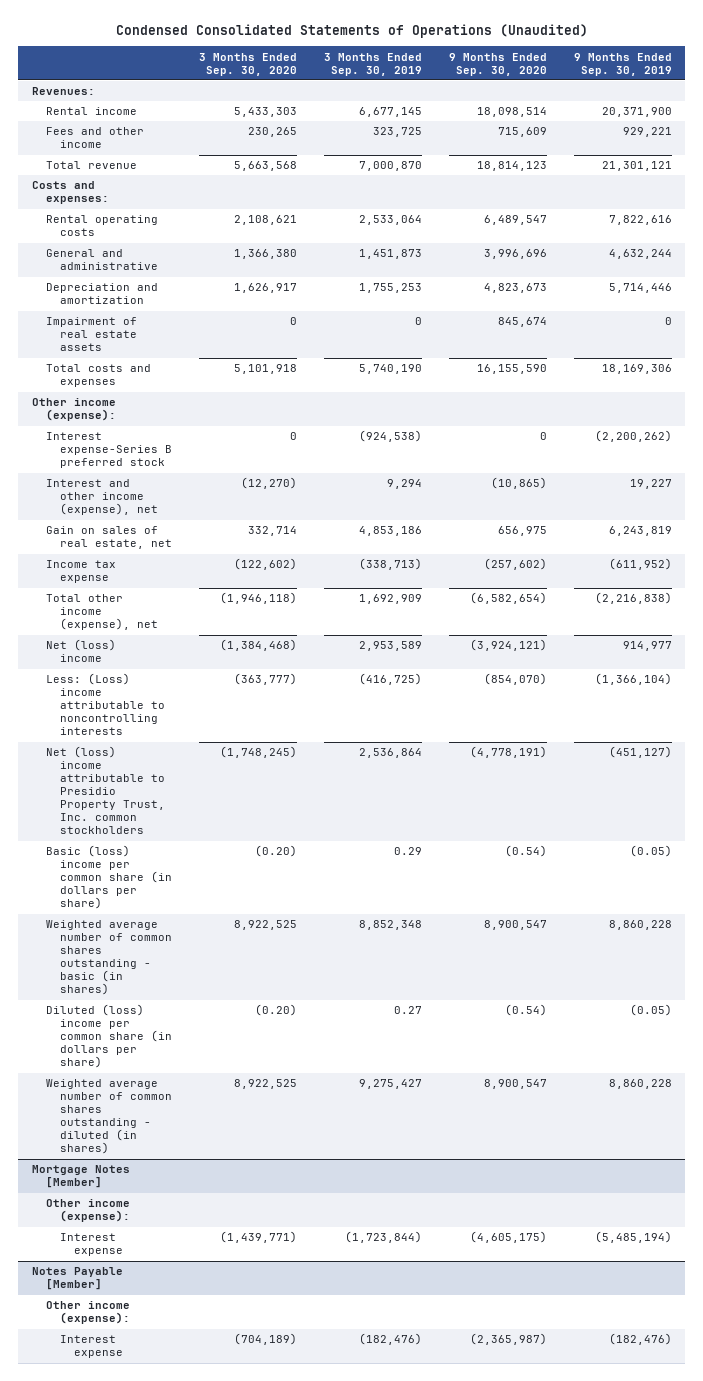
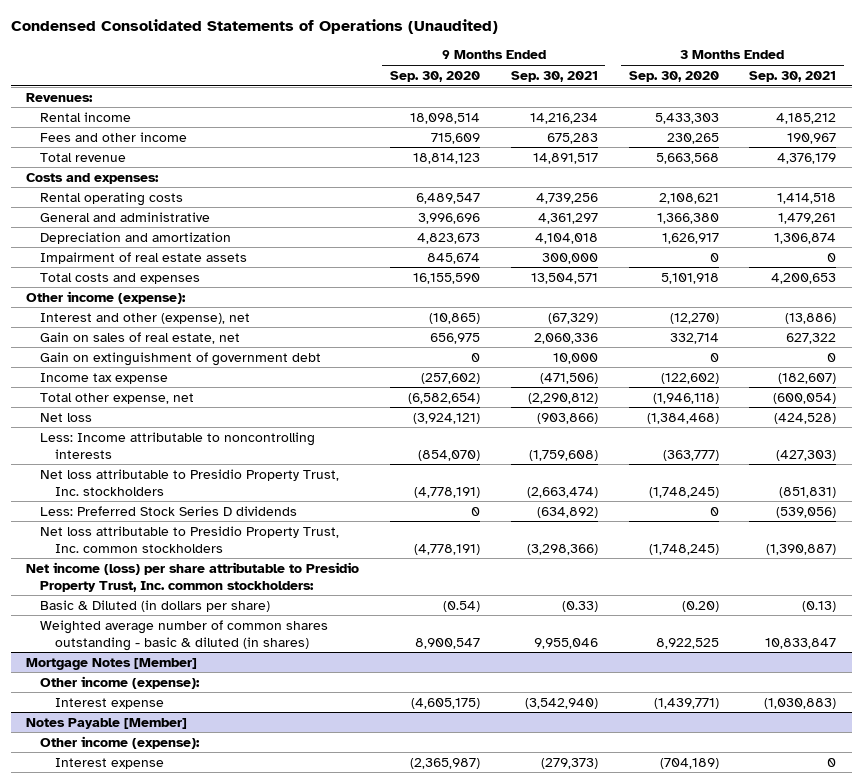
- | 3 Months Ended Sep. 30, 2020 | 3 Months Ended Sep. 30, 2019 | 9 Months Ended Sep. 30, 2020 | 9 Months Ended Sep. 30, 2019
+ | 9 Months Ended Sep. 30, 2020 | 9 Months Ended Sep. 30, 2021 | 3 Months Ended Sep. 30, 2020 | 3 Months Ended Sep. 30, 2021
- Interest expense-Series B preferred stock | 0 | (924,538) | 0 | (2,200,262)
- Interest and other income (expense), net | (12,270) | 9,294 | (10,865) | 19,227
+ Interest and other (expense), net | (10,865) | (67,329) | (12,270) | (13,886)
+ Gain on extinguishment of government debt | 0 | 10,000 | 0 | 0
- Total other income (expense), net | (1,946,118) | 1,692,909 | (6,582,654) | (2,216,838)
- Net (loss) income | (1,384,468) | 2,953,589 | (3,924,121) | 914,977
- Less: (Loss) income attributable to noncontrolling interests | (363,777) | (416,725) | (854,070) | (1,366,104)
- Net (loss) income attributable to Presidio Property Trust, Inc. common stockholders | (1,748,245) | 2,536,864 | (4,778,191) | (451,127)
- Basic (loss) income per common share (in dollars per share) | (0.20) | 0.29 | (0.54) | (0.05)
- Weighted average number of common shares outstanding - basic (in shares) | 8,922,525 | 8,852,348 | 8,900,547 | 8,860,228
- Diluted (loss) income per common share (in dollars per share) | (0.20) | 0.27 | (0.54) | (0.05)
- Weighted average number of common shares outstanding - diluted (in shares) | 8,922,525 | 9,275,427 | 8,900,547 | 8,860,228
+ Total other expense, net | (6,582,654) | (2,290,812) | (1,946,118) | (600,054)
+ Net loss | (3,924,121) | (903,866) | (1,384,468) | (424,528)
+ Less: Income attributable to noncontrolling interests | (854,070) | (1,759,608) | (363,777) | (427,303)
+ Net loss attributable to Presidio Property Trust, Inc. stockholders | (4,778,191) | (2,663,474) | (1,748,245) | (851,831)
+ Less: Preferred Stock Series D dividends | 0 | (634,892) | 0 | (539,056)
+ Net loss attributable to Presidio Property Trust, Inc. common stockholders | (4,778,191) | (3,298,366) | (1,748,245) | (1,390,887)
+ Net income (loss) per share attributable to Presidio Property Trust, Inc. common stockholders:
+ Basic & Diluted (in dollars per share) | (0.54) | (0.33) | (0.20) | (0.13)
+ Weighted average number of common shares outstanding - basic & diluted (in shares) | 8,900,547 | 9,955,046 | 8,922,525 | 10,833,847

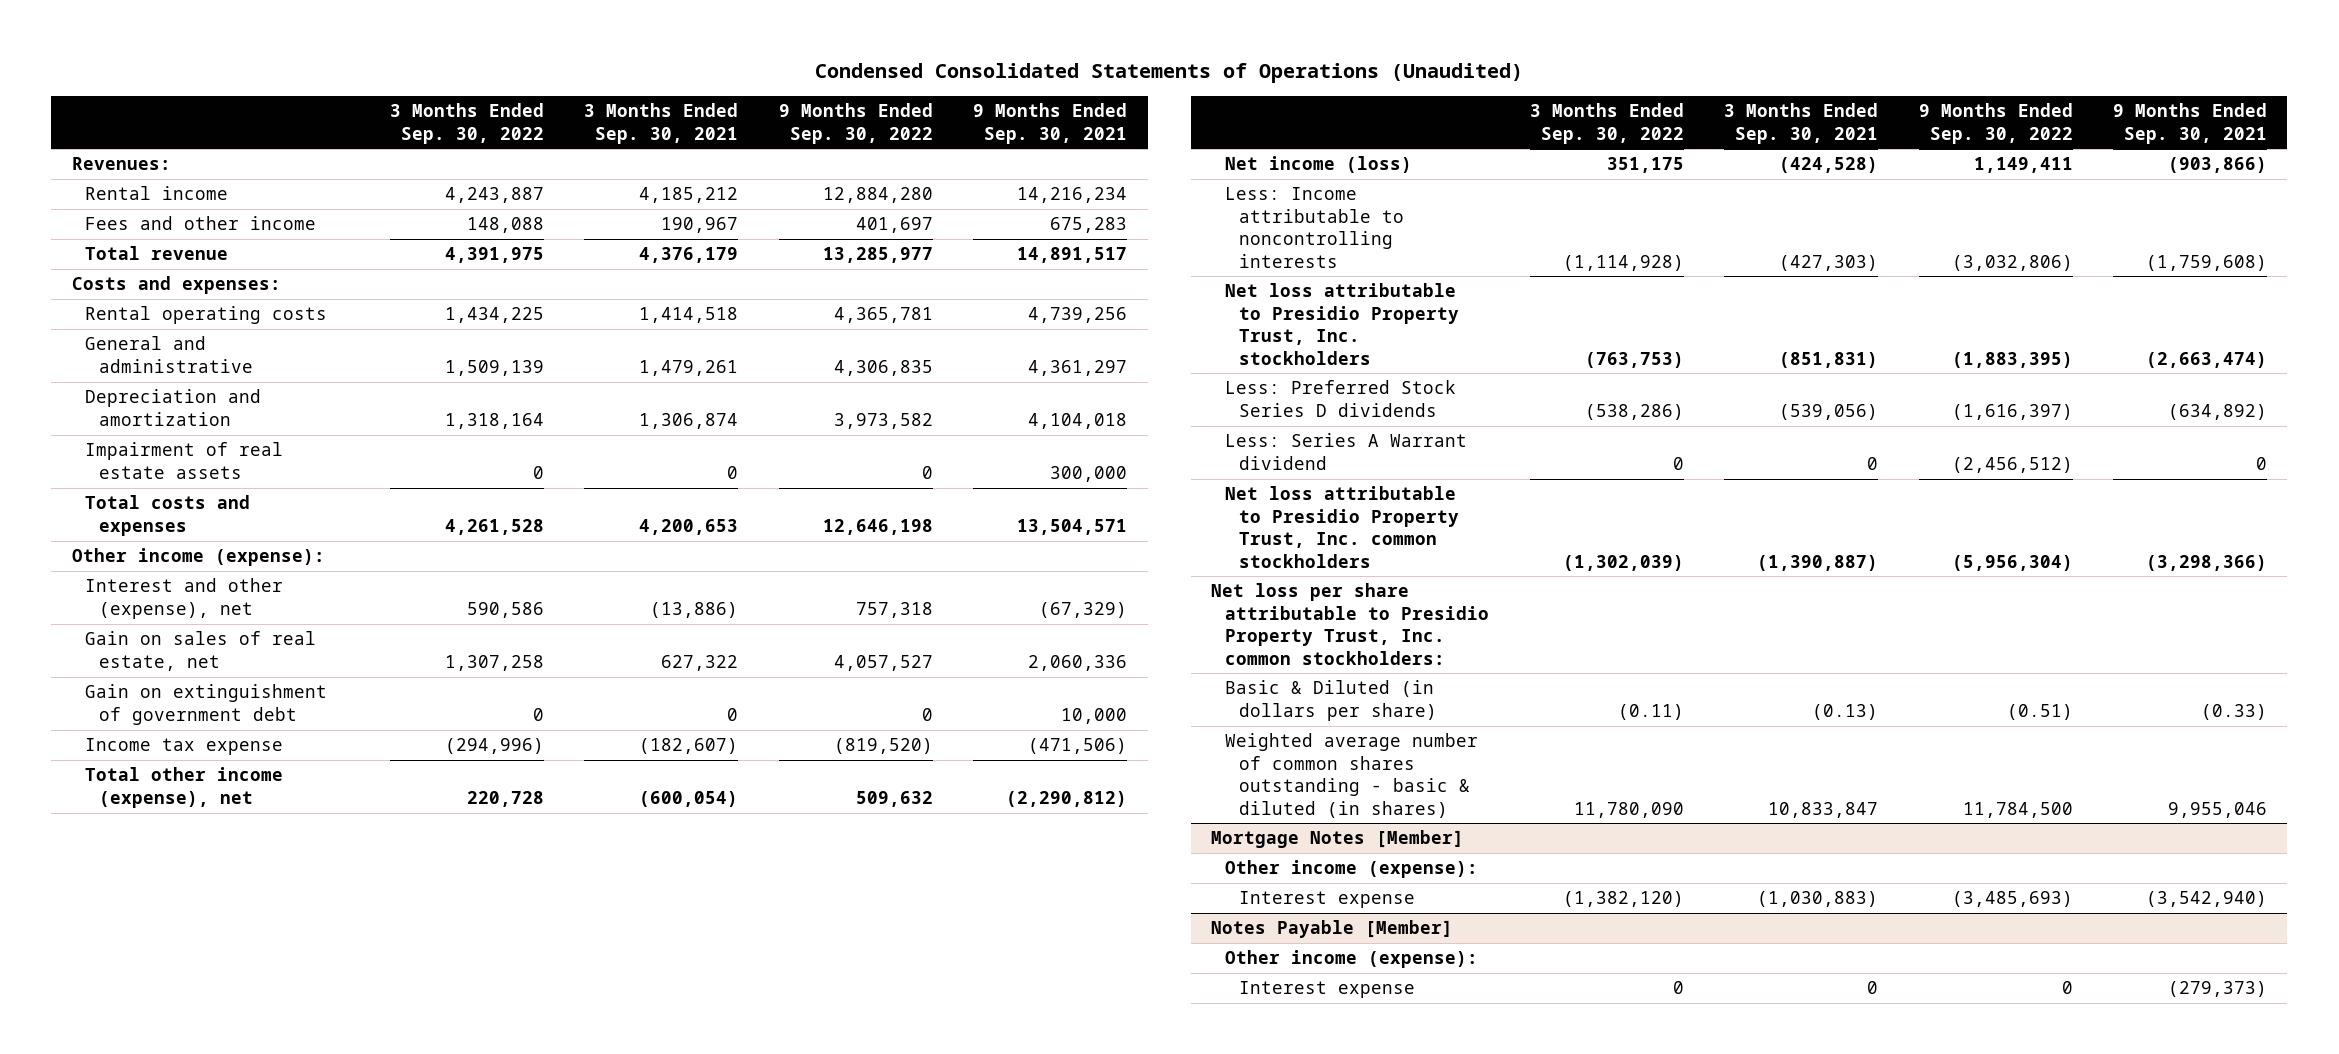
- | 9 Months Ended Sep. 30, 2020 | 9 Months Ended Sep. 30, 2021 | 3 Months Ended Sep. 30, 2020 | 3 Months Ended Sep. 30, 2021
+ | 3 Months Ended Sep. 30, 2022 | 3 Months Ended Sep. 30, 2021 | 9 Months Ended Sep. 30, 2022 | 9 Months Ended Sep. 30, 2021
- Total other expense, net | (6,582,654) | (2,290,812) | (1,946,118) | (600,054)
- Net loss | (3,924,121) | (903,866) | (1,384,468) | (424,528)
+ Total other income (expense), net | 220,728 | (600,054) | 509,632 | (2,290,812)
+ Net income (loss) | 351,175 | (424,528) | 1,149,411 | (903,866)
+ Less: Series A Warrant dividend | 0 | 0 | (2,456,512) | 0
- Net income (loss) per share attributable to Presidio Property Trust, Inc. common stockholders:
+ Net loss per share attributable to Presidio Property Trust, Inc. common stockholders:

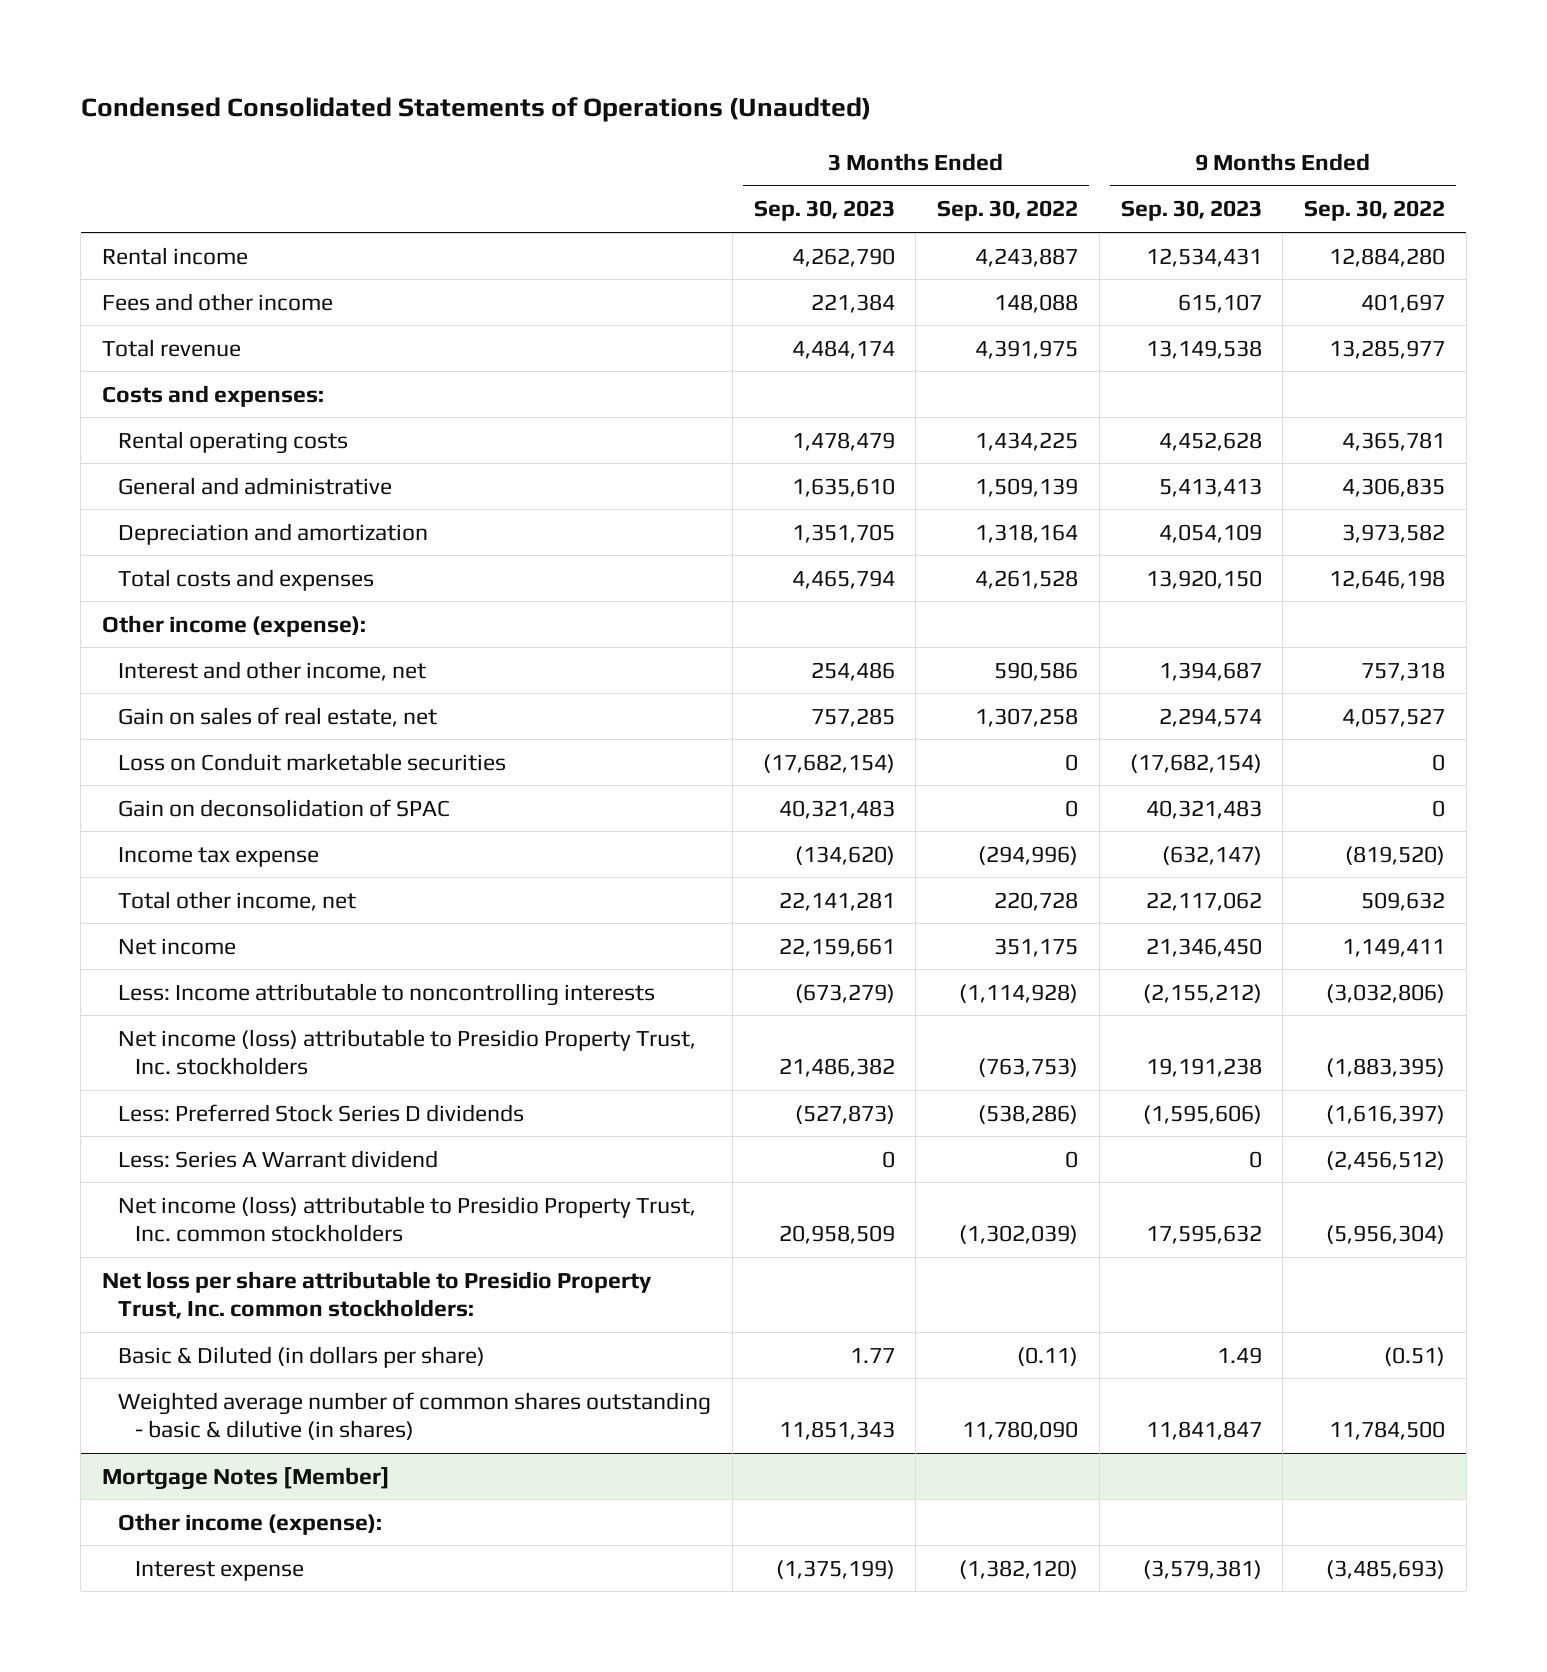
- Condensed Consolidated Statements of Operations (Unaudited)
+ Condensed Consolidated Statements of Operations (Unaudted)
- | 3 Months Ended Sep. 30, 2022 | 3 Months Ended Sep. 30, 2021 | 9 Months Ended Sep. 30, 2022 | 9 Months Ended Sep. 30, 2021
+ | 3 Months Ended Sep. 30, 2023 | 3 Months Ended Sep. 30, 2022 | 9 Months Ended Sep. 30, 2023 | 9 Months Ended Sep. 30, 2022
- Revenues:
- Impairment of real estate assets | 0 | 0 | 0 | 300,000
- Interest and other (expense), net | 590,586 | (13,886) | 757,318 | (67,329)
+ Interest and other income, net | 254,486 | 590,586 | 1,394,687 | 757,318
- Gain on extinguishment of government debt | 0 | 0 | 0 | 10,000
+ Loss on Conduit marketable securities | (17,682,154) | 0 | (17,682,154) | 0
+ Gain on deconsolidation of SPAC | 40,321,483 | 0 | 40,321,483 | 0
- Total other income (expense), net | 220,728 | (600,054) | 509,632 | (2,290,812)
- Net income (loss) | 351,175 | (424,528) | 1,149,411 | (903,866)
+ Total other income, net | 22,141,281 | 220,728 | 22,117,062 | 509,632
+ Net income | 22,159,661 | 351,175 | 21,346,450 | 1,149,411
- Net loss attributable to Presidio Property Trust, Inc. stockholders | (763,753) | (851,831) | (1,883,395) | (2,663,474)
+ Net income (loss) attributable to Presidio Property Trust, Inc. stockholders | 21,486,382 | (763,753) | 19,191,238 | (1,883,395)
- Net loss attributable to Presidio Property Trust, Inc. common stockholders | (1,302,039) | (1,390,887) | (5,956,304) | (3,298,366)
+ Net income (loss) attributable to Presidio Property Trust, Inc. common stockholders | 20,958,509 | (1,302,039) | 17,595,632 | (5,956,304)
- Weighted average number of common shares outstanding - basic & diluted (in shares) | 11,780,090 | 10,833,847 | 11,784,500 | 9,955,046
+ Weighted average number of common shares outstanding - basic & dilutive (in shares) | 11,851,343 | 11,780,090 | 11,841,847 | 11,784,500
- Notes Payable [Member]
- Other income (expense):
- Interest expense | 0 | 0 | 0 | (279,373)

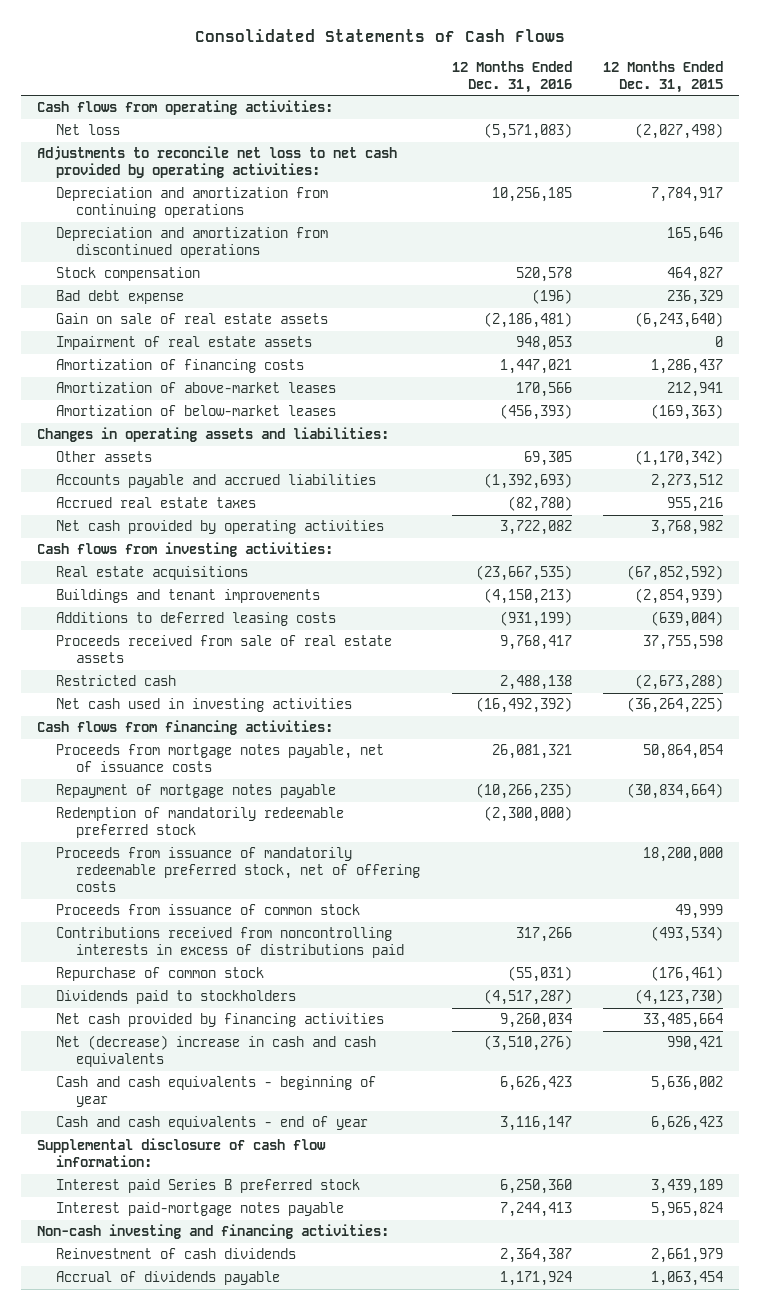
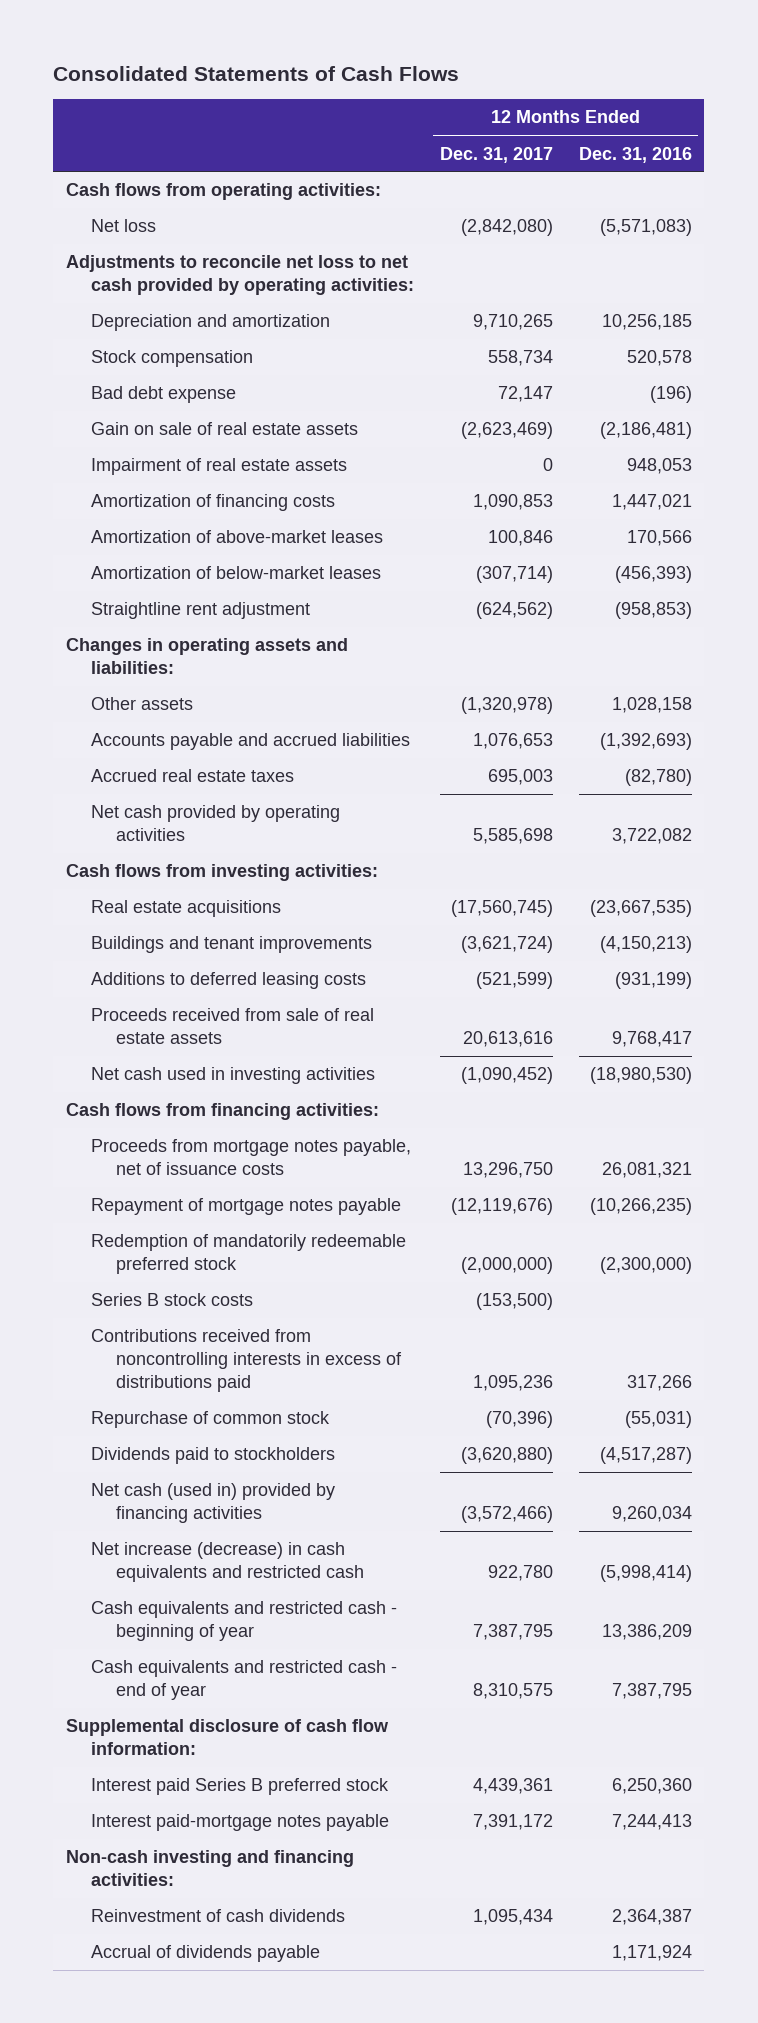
- | 12 Months Ended Dec. 31, 2016 | 12 Months Ended Dec. 31, 2015
+ | 12 Months Ended Dec. 31, 2017 | 12 Months Ended Dec. 31, 2016
- Depreciation and amortization from continuing operations | 10,256,185 | 7,784,917
- Depreciation and amortization from discontinued operations | | 165,646
+ Depreciation and amortization | 9,710,265 | 10,256,185
+ Straightline rent adjustment | (624,562) | (958,853)
- Other assets | 69,305 | (1,170,342)
+ Other assets | (1,320,978) | 1,028,158
- Restricted cash | 2,488,138 | (2,673,288)
- Net cash used in investing activities | (16,492,392) | (36,264,225)
+ Net cash used in investing activities | (1,090,452) | (18,980,530)
- Proceeds from issuance of mandatorily redeemable preferred stock, net of offering costs | | 18,200,000
- Proceeds from issuance of common stock | | 49,999
+ Series B stock costs | (153,500) |
- Net cash provided by financing activities | 9,260,034 | 33,485,664
- Net (decrease) increase in cash and cash equivalents | (3,510,276) | 990,421
- Cash and cash equivalents - beginning of year | 6,626,423 | 5,636,002
- Cash and cash equivalents - end of year | 3,116,147 | 6,626,423
+ Net cash (used in) provided by financing activities | (3,572,466) | 9,260,034
+ Net increase (decrease) in cash equivalents and restricted cash | 922,780 | (5,998,414)
+ Cash equivalents and restricted cash - beginning of year | 7,387,795 | 13,386,209
+ Cash equivalents and restricted cash - end of year | 8,310,575 | 7,387,795

